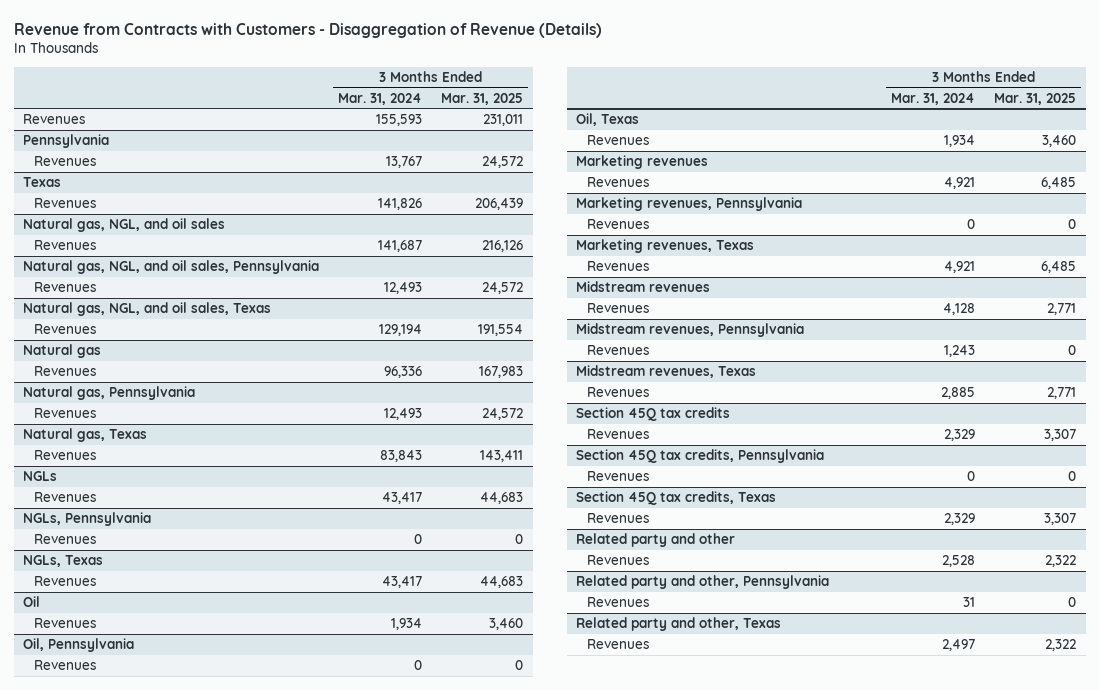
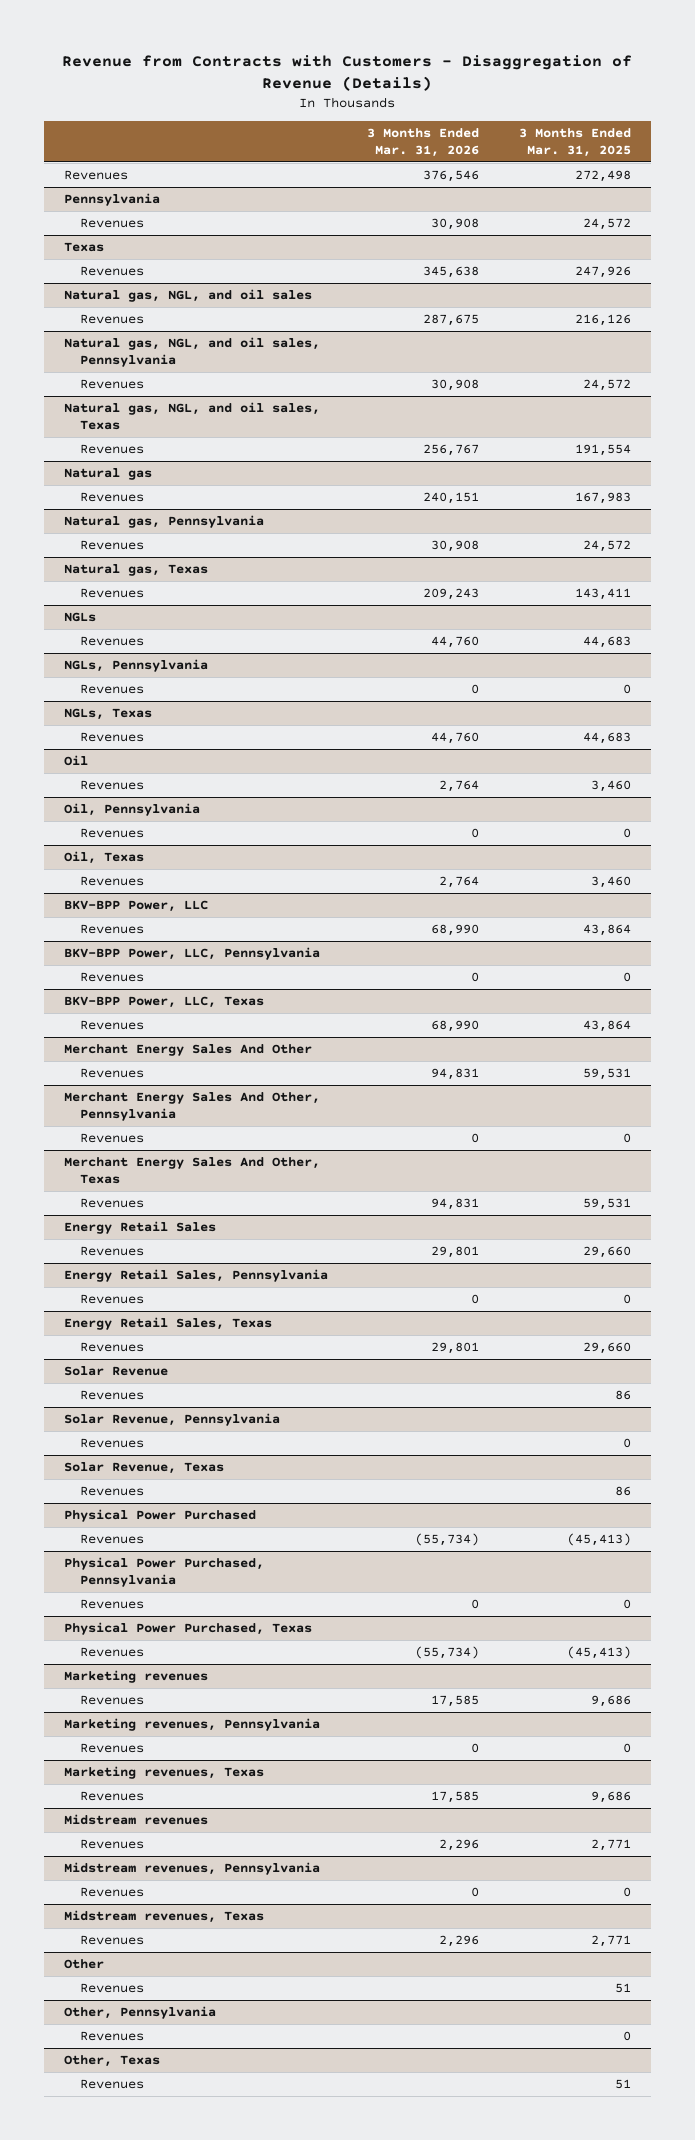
- | 3 Months Ended Mar. 31, 2024 | 3 Months Ended Mar. 31, 2025
+ | 3 Months Ended Mar. 31, 2026 | 3 Months Ended Mar. 31, 2025
- Revenues | 155,593 | 231,011
+ Revenues | 376,546 | 272,498
@ Texas
- Revenues | 141,826 | 206,439
+ Revenues | 345,638 | 247,926
+ BKV-BPP Power, LLC
+ Revenues | 68,990 | 43,864
+ BKV-BPP Power, LLC, Pennsylvania
+ Revenues | 0 | 0
+ BKV-BPP Power, LLC, Texas
+ Revenues | 68,990 | 43,864
+ Merchant Energy Sales And Other
+ Revenues | 94,831 | 59,531
+ Merchant Energy Sales And Other, Pennsylvania
+ Revenues | 0 | 0
+ Merchant Energy Sales And Other, Texas
+ Revenues | 94,831 | 59,531
+ Energy Retail Sales
+ Revenues | 29,801 | 29,660
+ Energy Retail Sales, Pennsylvania
+ Revenues | 0 | 0
+ Energy Retail Sales, Texas
+ Revenues | 29,801 | 29,660
+ Solar Revenue
+ Revenues | | 86
+ Solar Revenue, Pennsylvania
+ Revenues | | 0
+ Solar Revenue, Texas
+ Revenues | | 86
+ Physical Power Purchased
+ Revenues | (55,734) | (45,413)
+ Physical Power Purchased, Pennsylvania
+ Revenues | 0 | 0
+ Physical Power Purchased, Texas
+ Revenues | (55,734) | (45,413)
@ Marketing revenues
- Revenues | 4,921 | 6,485
+ Revenues | 17,585 | 9,686
@ Marketing revenues, Texas
- Revenues | 4,921 | 6,485
+ Revenues | 17,585 | 9,686
- Section 45Q tax credits
- Revenues | 2,329 | 3,307
- Section 45Q tax credits, Pennsylvania
- Revenues | 0 | 0
- Section 45Q tax credits, Texas
- Revenues | 2,329 | 3,307
- Related party and other
- Revenues | 2,528 | 2,322
- Related party and other, Pennsylvania
+ Other
+ Revenues | | 51
+ Other, Pennsylvania
- Related party and other, Texas
- Revenues | 2,497 | 2,322
+ Other, Texas
+ Revenues | | 51

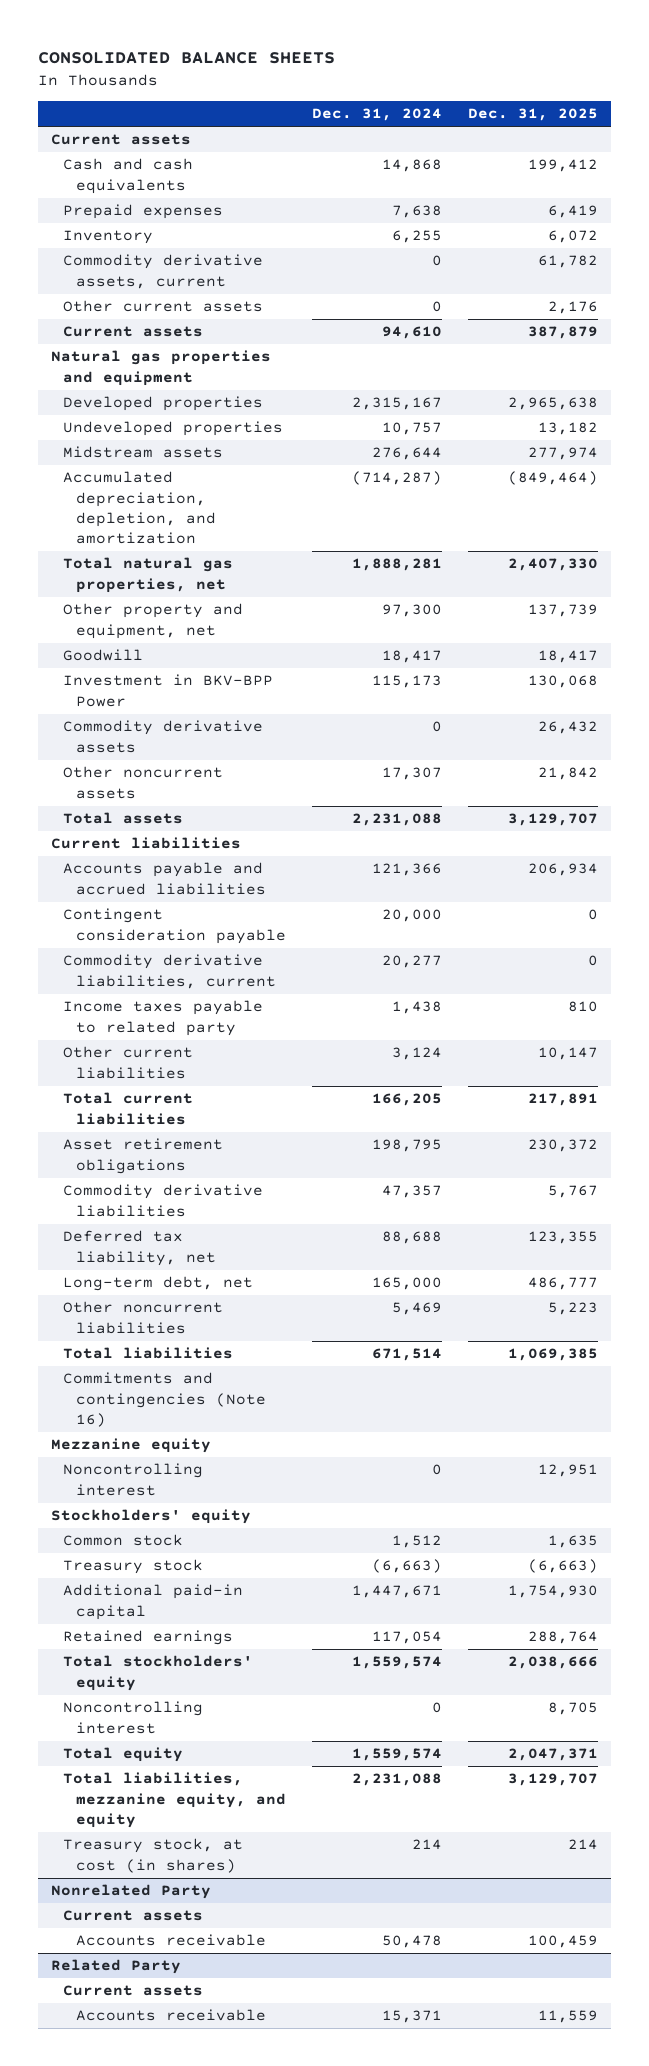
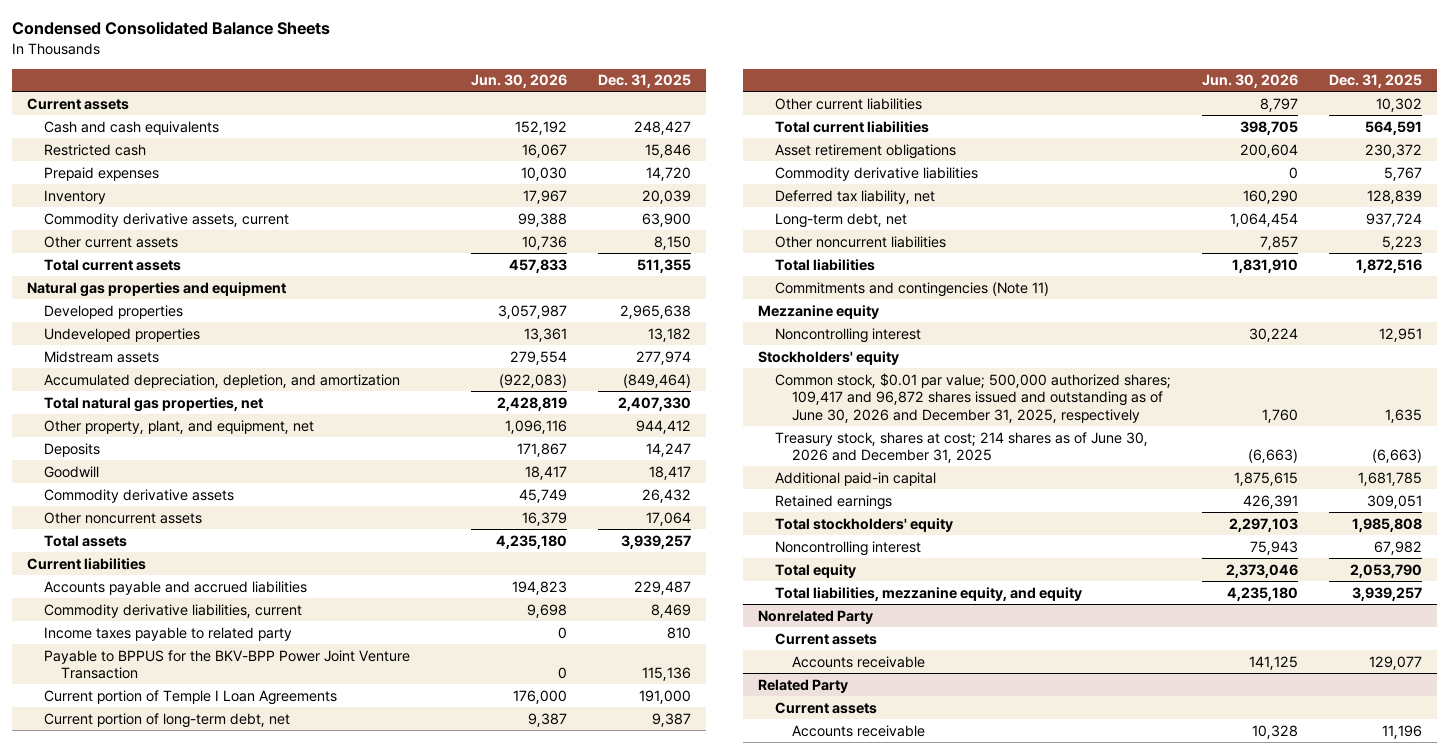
- CONSOLIDATED BALANCE SHEETS
+ Condensed Consolidated Balance Sheets
- | Dec. 31, 2024 | Dec. 31, 2025
+ | Jun. 30, 2026 | Dec. 31, 2025
- Cash and cash equivalents | 14,868 | 199,412
- Prepaid expenses | 7,638 | 6,419
- Inventory | 6,255 | 6,072
- Commodity derivative assets, current | 0 | 61,782
- Other current assets | 0 | 2,176
- Current assets | 94,610 | 387,879
+ Cash and cash equivalents | 152,192 | 248,427
+ Restricted cash | 16,067 | 15,846
+ Prepaid expenses | 10,030 | 14,720
+ Inventory | 17,967 | 20,039
+ Commodity derivative assets, current | 99,388 | 63,900
+ Other current assets | 10,736 | 8,150
+ Total current assets | 457,833 | 511,355
- Other property and equipment, net | 97,300 | 137,739
+ Other property, plant, and equipment, net | 1,096,116 | 944,412
+ Deposits | 171,867 | 14,247
- Investment in BKV-BPP Power | 115,173 | 130,068
- Other noncurrent assets | 17,307 | 21,842
- Total assets | 2,231,088 | 3,129,707
+ Other noncurrent assets | 16,379 | 17,064
+ Total assets | 4,235,180 | 3,939,257
- Accounts payable and accrued liabilities | 121,366 | 206,934
- Contingent consideration payable | 20,000 | 0
- Commodity derivative liabilities, current | 20,277 | 0
+ Accounts payable and accrued liabilities | 194,823 | 229,487
+ Commodity derivative liabilities, current | 9,698 | 8,469
- Other current liabilities | 3,124 | 10,147
- Total current liabilities | 166,205 | 217,891
+ Payable to BPPUS for the BKV-BPP Power Joint Venture Transaction | 0 | 115,136
+ Current portion of Temple I Loan Agreements | 176,000 | 191,000
+ Current portion of long-term debt, net | 9,387 | 9,387
+ Other current liabilities | 8,797 | 10,302
+ Total current liabilities | 398,705 | 564,591
- Deferred tax liability, net | 88,688 | 123,355
- Long-term debt, net | 165,000 | 486,777
+ Deferred tax liability, net | 160,290 | 128,839
+ Long-term debt, net | 1,064,454 | 937,724
- Total liabilities | 671,514 | 1,069,385
- Commitments and contingencies (Note 16)
+ Total liabilities | 1,831,910 | 1,872,516
+ Commitments and contingencies (Note 11)
- Common stock | 1,512 | 1,635
- Treasury stock | (6,663) | (6,663)
- Additional paid-in capital | 1,447,671 | 1,754,930
- Retained earnings | 117,054 | 288,764
- Total stockholders' equity | 1,559,574 | 2,038,666
- Noncontrolling interest | 0 | 8,705
- Total equity | 1,559,574 | 2,047,371
- Total liabilities, mezzanine equity, and equity | 2,231,088 | 3,129,707
- Treasury stock, at cost (in shares) | 214 | 214
+ Common stock, $0.01 par value; 500,000 authorized shares; 109,417 and 96,872 shares issued and outstanding as of June 30, 2026 and December 31, 2025, respectively | 1,760 | 1,635
+ Treasury stock, shares at cost; 214 shares as of June 30, 2026 and December 31, 2025 | (6,663) | (6,663)
+ Additional paid-in capital | 1,875,615 | 1,681,785
+ Retained earnings | 426,391 | 309,051
+ Total stockholders' equity | 2,297,103 | 1,985,808
+ Noncontrolling interest | 75,943 | 67,982
+ Total equity | 2,373,046 | 2,053,790
+ Total liabilities, mezzanine equity, and equity | 4,235,180 | 3,939,257
@ Nonrelated Party
- Accounts receivable | 50,478 | 100,459
+ Accounts receivable | 141,125 | 129,077
@ Related Party
- Accounts receivable | 15,371 | 11,559
+ Accounts receivable | 10,328 | 11,196

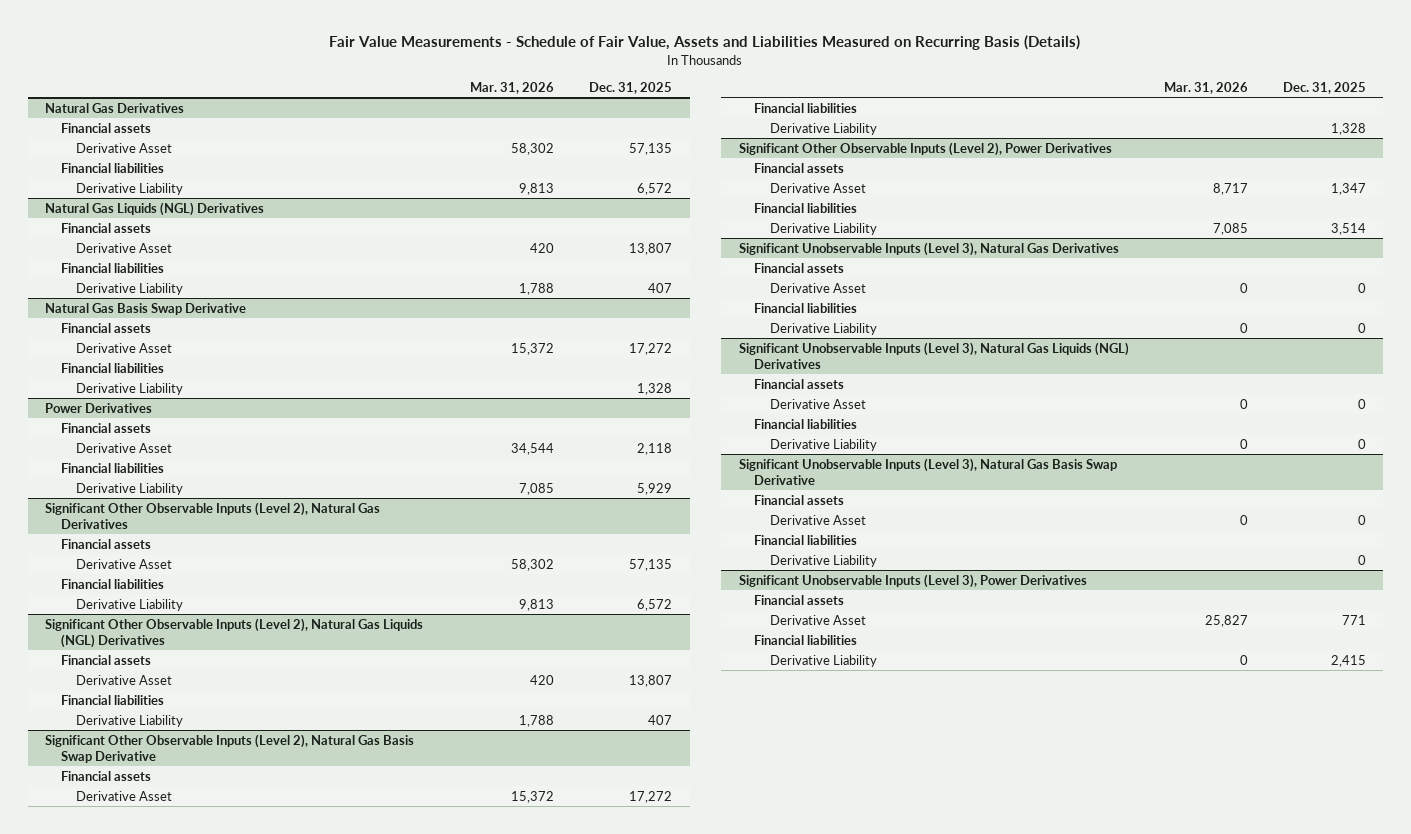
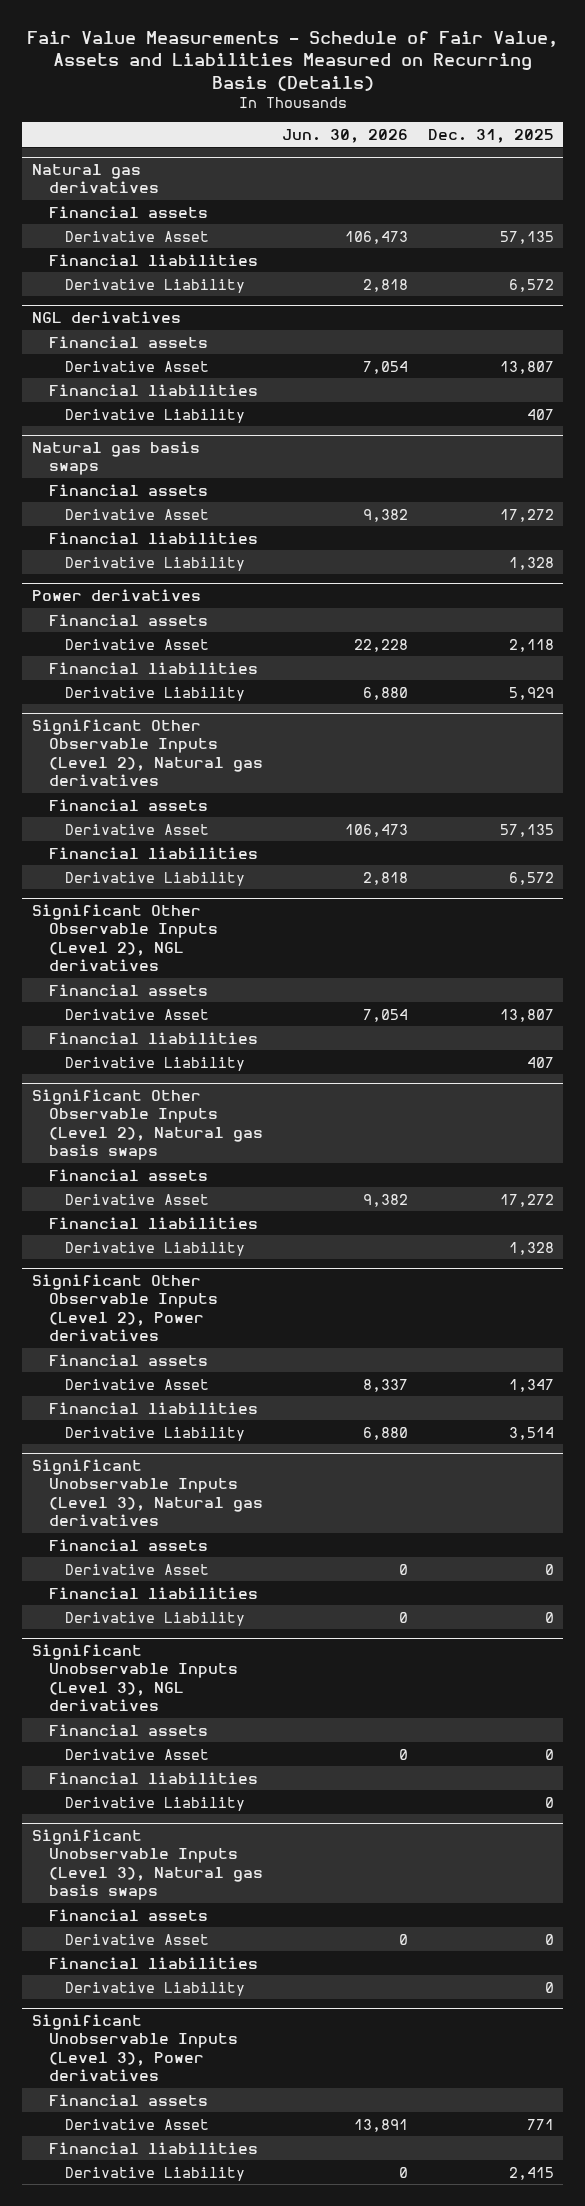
- | Mar. 31, 2026 | Dec. 31, 2025
+ | Jun. 30, 2026 | Dec. 31, 2025
- Natural Gas Derivatives
+ Natural gas derivatives
- Natural Gas Liquids (NGL) Derivatives
+ NGL derivatives
- Natural Gas Basis Swap Derivative
+ Natural gas basis swaps
- Power Derivatives
+ Power derivatives
- Significant Other Observable Inputs (Level 2), Natural Gas Derivatives
+ Significant Other Observable Inputs (Level 2), Natural gas derivatives
- Significant Other Observable Inputs (Level 2), Natural Gas Liquids (NGL) Derivatives
+ Significant Other Observable Inputs (Level 2), NGL derivatives
- Significant Other Observable Inputs (Level 2), Natural Gas Basis Swap Derivative
+ Significant Other Observable Inputs (Level 2), Natural gas basis swaps
- Significant Other Observable Inputs (Level 2), Power Derivatives
+ Significant Other Observable Inputs (Level 2), Power derivatives
- Significant Unobservable Inputs (Level 3), Natural Gas Derivatives
+ Significant Unobservable Inputs (Level 3), Natural gas derivatives
- Significant Unobservable Inputs (Level 3), Natural Gas Liquids (NGL) Derivatives
+ Significant Unobservable Inputs (Level 3), NGL derivatives
- Significant Unobservable Inputs (Level 3), Natural Gas Basis Swap Derivative
+ Significant Unobservable Inputs (Level 3), Natural gas basis swaps
- Significant Unobservable Inputs (Level 3), Power Derivatives
+ Significant Unobservable Inputs (Level 3), Power derivatives

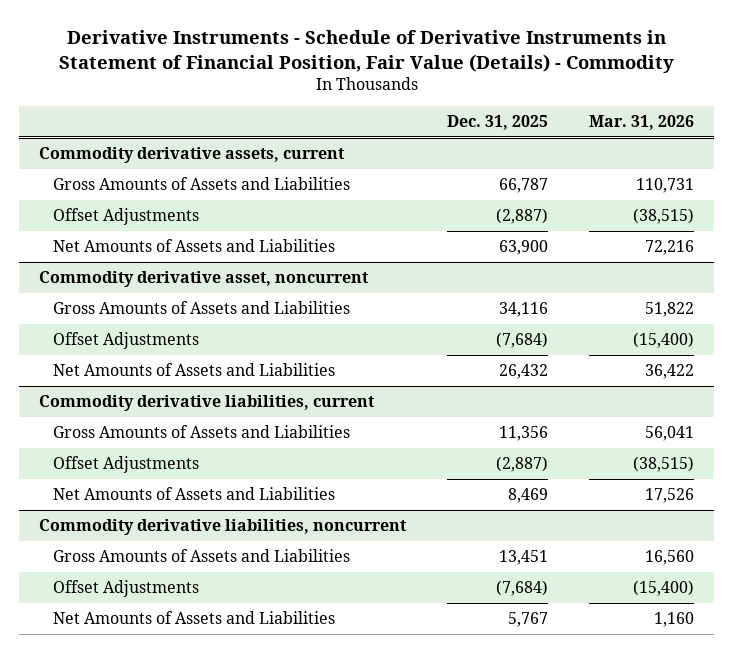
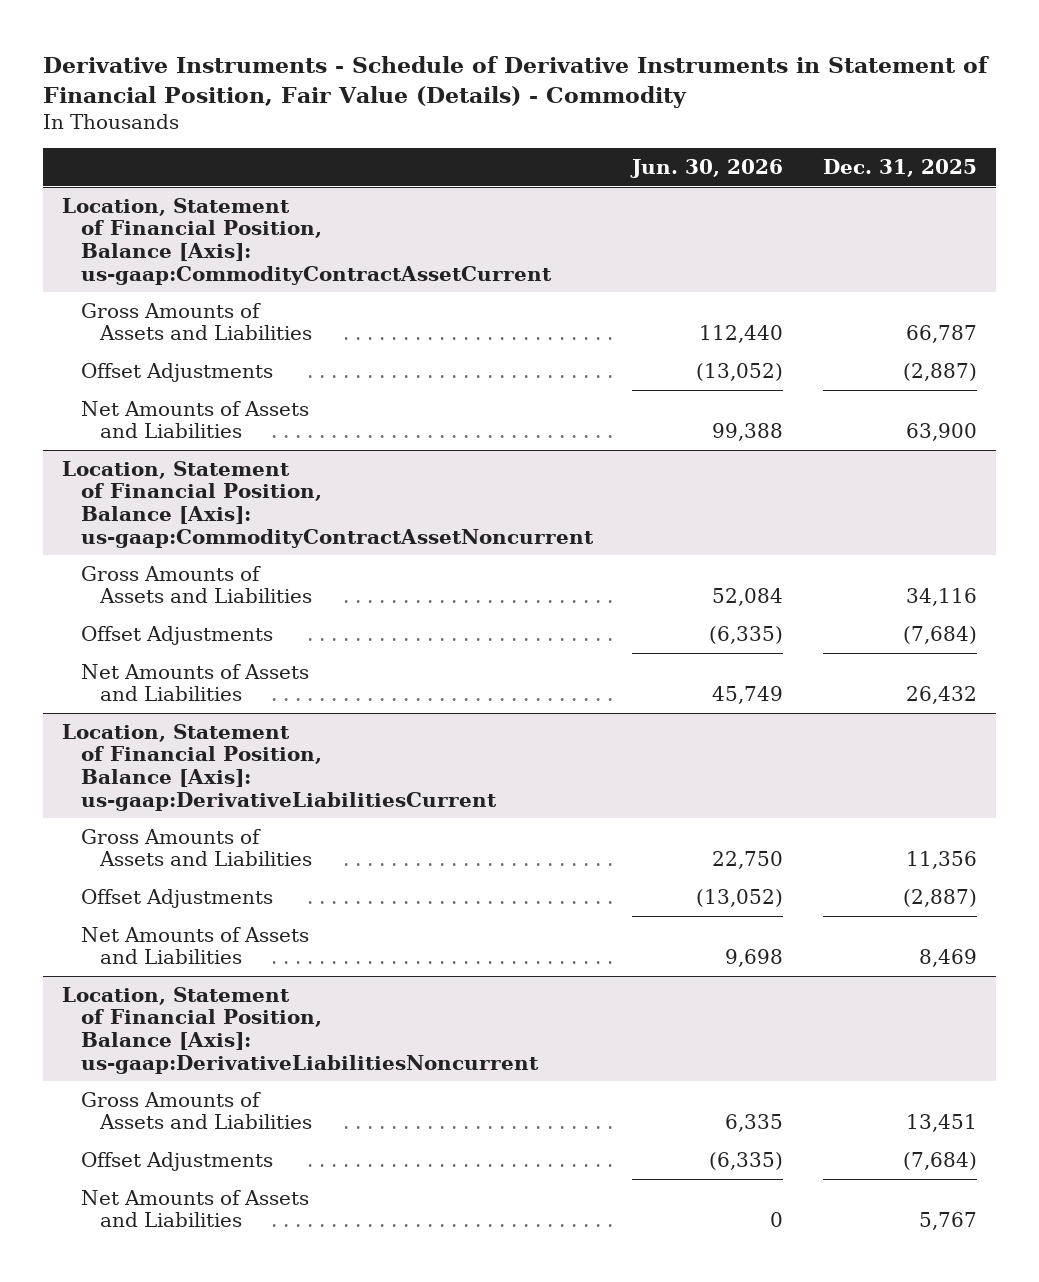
- | Dec. 31, 2025 | Mar. 31, 2026
+ | Jun. 30, 2026 | Dec. 31, 2025
- Commodity derivative assets, current
+ Location, Statement of Financial Position, Balance [Axis]: us-gaap:CommodityContractAssetCurrent
- Commodity derivative asset, noncurrent
+ Location, Statement of Financial Position, Balance [Axis]: us-gaap:CommodityContractAssetNoncurrent
- Commodity derivative liabilities, current
+ Location, Statement of Financial Position, Balance [Axis]: us-gaap:DerivativeLiabilitiesCurrent
- Commodity derivative liabilities, noncurrent
+ Location, Statement of Financial Position, Balance [Axis]: us-gaap:DerivativeLiabilitiesNoncurrent

